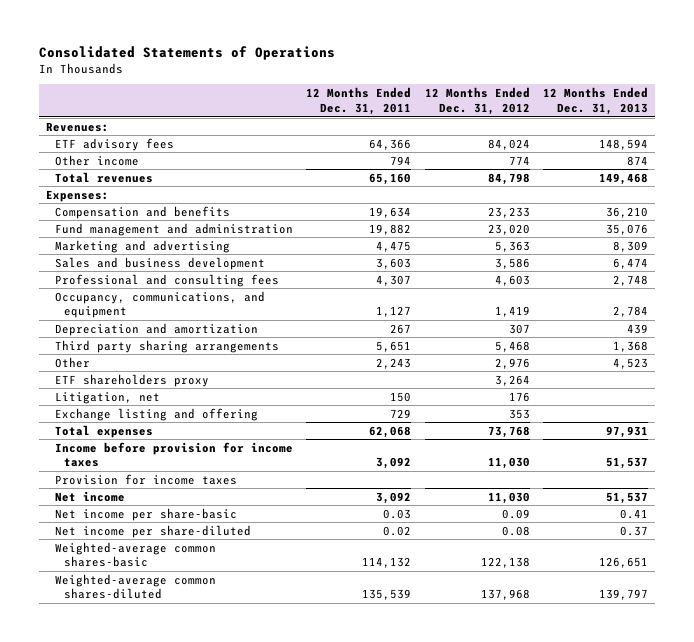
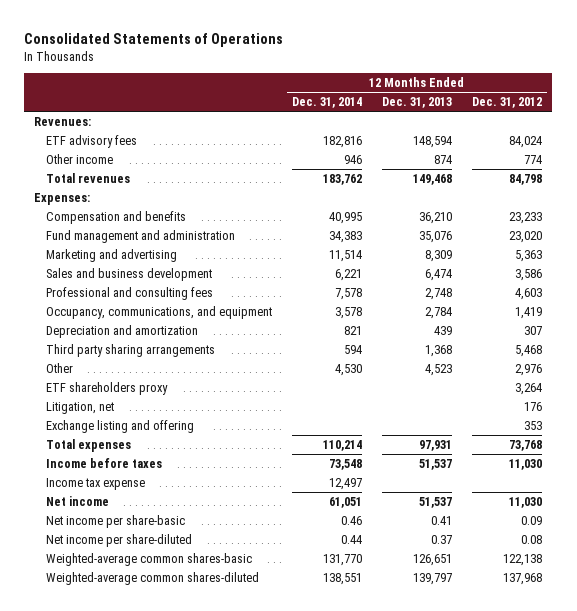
- | 12 Months Ended Dec. 31, 2011 | 12 Months Ended Dec. 31, 2012 | 12 Months Ended Dec. 31, 2013
+ | 12 Months Ended Dec. 31, 2014 | 12 Months Ended Dec. 31, 2013 | 12 Months Ended Dec. 31, 2012
- Income before provision for income taxes | 3,092 | 11,030 | 51,537
- Provision for income taxes
+ Income before taxes | 73,548 | 51,537 | 11,030
+ Income tax expense | 12,497 | |

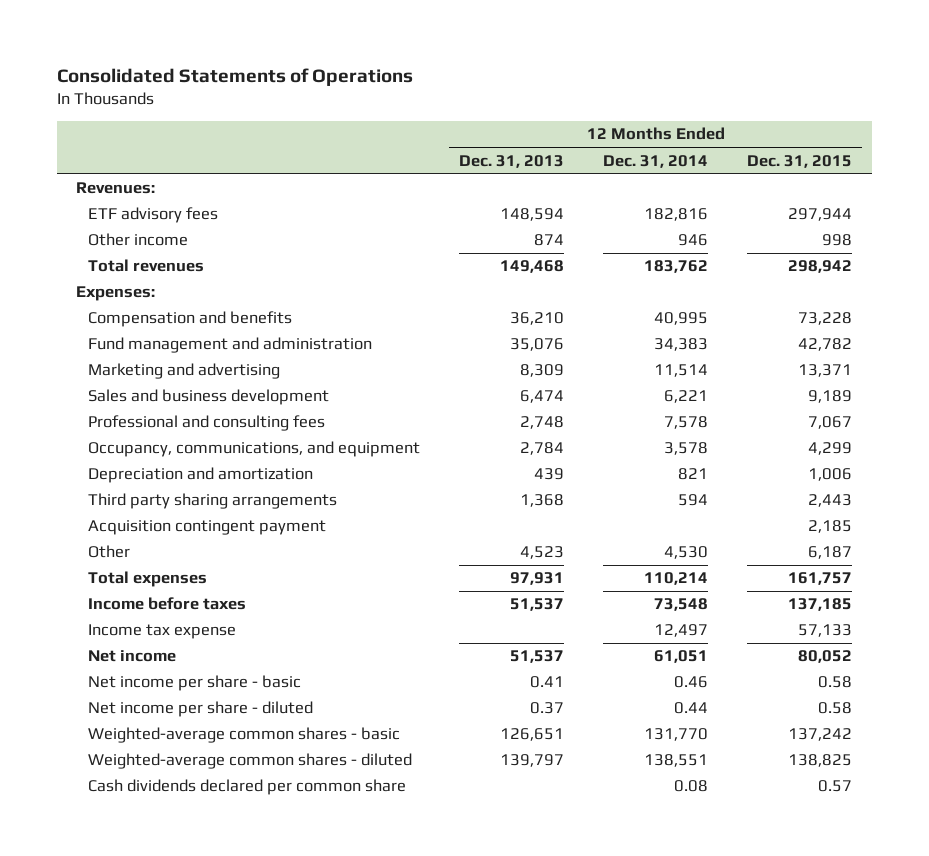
- | 12 Months Ended Dec. 31, 2014 | 12 Months Ended Dec. 31, 2013 | 12 Months Ended Dec. 31, 2012
+ | 12 Months Ended Dec. 31, 2013 | 12 Months Ended Dec. 31, 2014 | 12 Months Ended Dec. 31, 2015
+ Acquisition contingent payment | | | 2,185
- ETF shareholders proxy | | | 3,264
- Litigation, net | | | 176
- Exchange listing and offering | | | 353
- Net income per share-basic | 0.46 | 0.41 | 0.09
- Net income per share-diluted | 0.44 | 0.37 | 0.08
- Weighted-average common shares-basic | 131,770 | 126,651 | 122,138
- Weighted-average common shares-diluted | 138,551 | 139,797 | 137,968
+ Net income per share - basic | 0.41 | 0.46 | 0.58
+ Net income per share - diluted | 0.37 | 0.44 | 0.58
+ Weighted-average common shares - basic | 126,651 | 131,770 | 137,242
+ Weighted-average common shares - diluted | 139,797 | 138,551 | 138,825
+ Cash dividends declared per common share | | 0.08 | 0.57

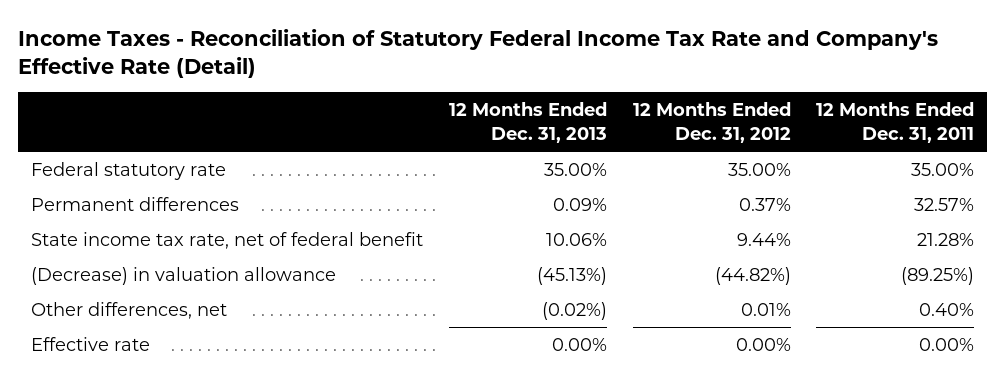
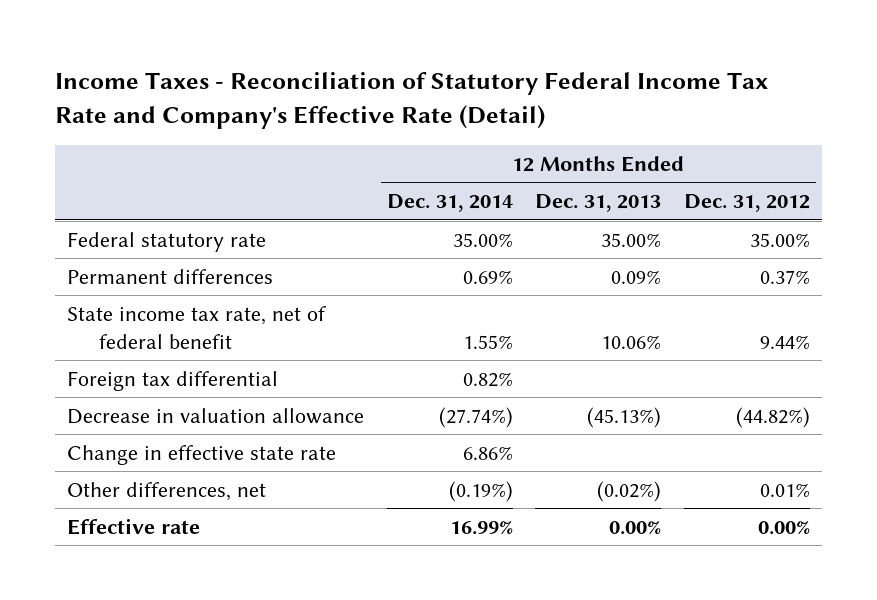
- | 12 Months Ended Dec. 31, 2013 | 12 Months Ended Dec. 31, 2012 | 12 Months Ended Dec. 31, 2011
+ | 12 Months Ended Dec. 31, 2014 | 12 Months Ended Dec. 31, 2013 | 12 Months Ended Dec. 31, 2012
- (Decrease) in valuation allowance | (45.13%) | (44.82%) | (89.25%)
+ Foreign tax differential | 0.82% | |
+ Decrease in valuation allowance | (27.74%) | (45.13%) | (44.82%)
+ Change in effective state rate | 6.86% | |

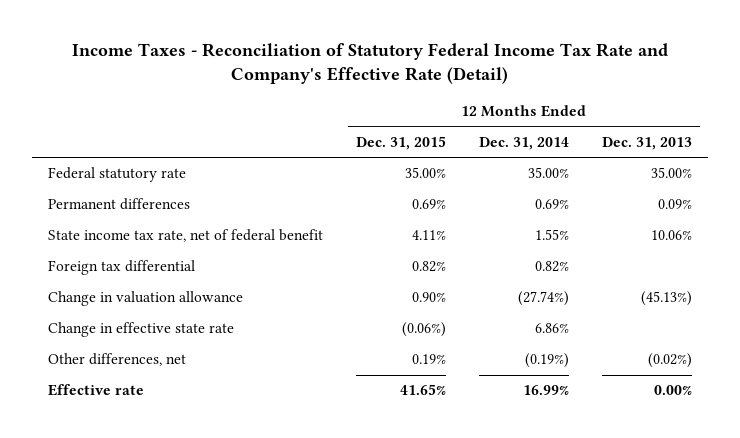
- | 12 Months Ended Dec. 31, 2014 | 12 Months Ended Dec. 31, 2013 | 12 Months Ended Dec. 31, 2012
+ | 12 Months Ended Dec. 31, 2015 | 12 Months Ended Dec. 31, 2014 | 12 Months Ended Dec. 31, 2013
- Decrease in valuation allowance | (27.74%) | (45.13%) | (44.82%)
+ Change in valuation allowance | 0.90% | (27.74%) | (45.13%)

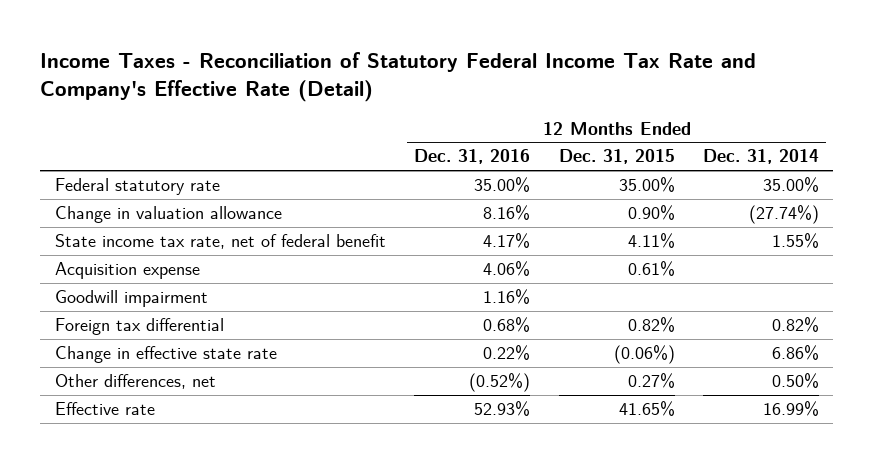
- | 12 Months Ended Dec. 31, 2015 | 12 Months Ended Dec. 31, 2014 | 12 Months Ended Dec. 31, 2013
+ | 12 Months Ended Dec. 31, 2016 | 12 Months Ended Dec. 31, 2015 | 12 Months Ended Dec. 31, 2014
- Permanent differences | 0.69% | 0.69% | 0.09%
moved up: Change in valuation allowance | 8.16% | 0.90% | (27.74%)
+ Acquisition expense | 4.06% | 0.61% |
+ Goodwill impairment | 1.16% | |
- Other differences, net | 0.19% | (0.19%) | (0.02%)
+ Other differences, net | (0.52%) | 0.27% | 0.50%

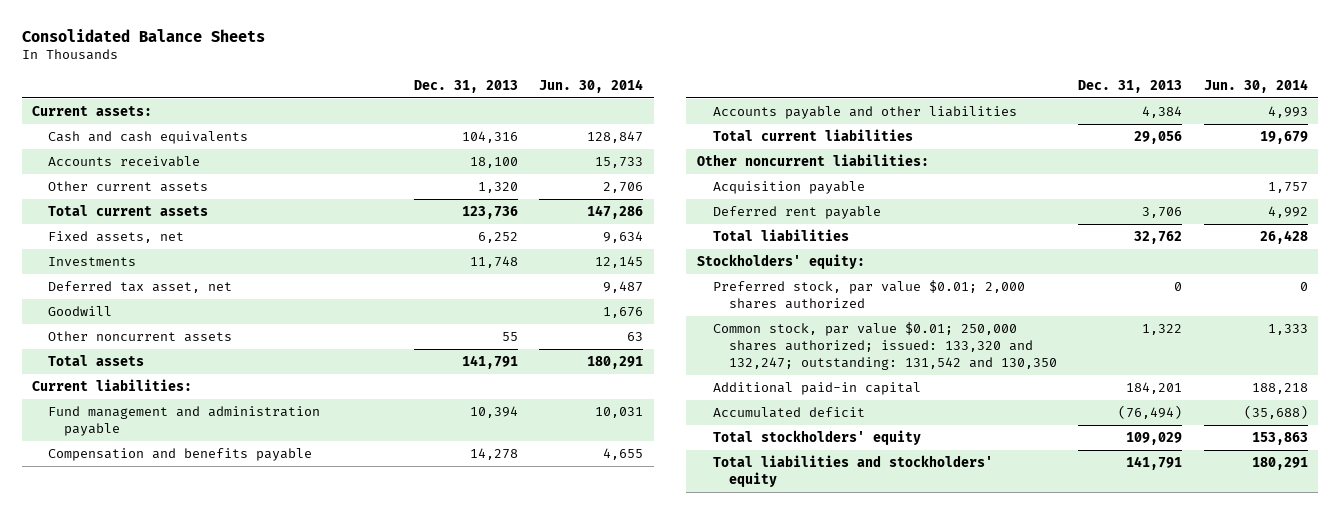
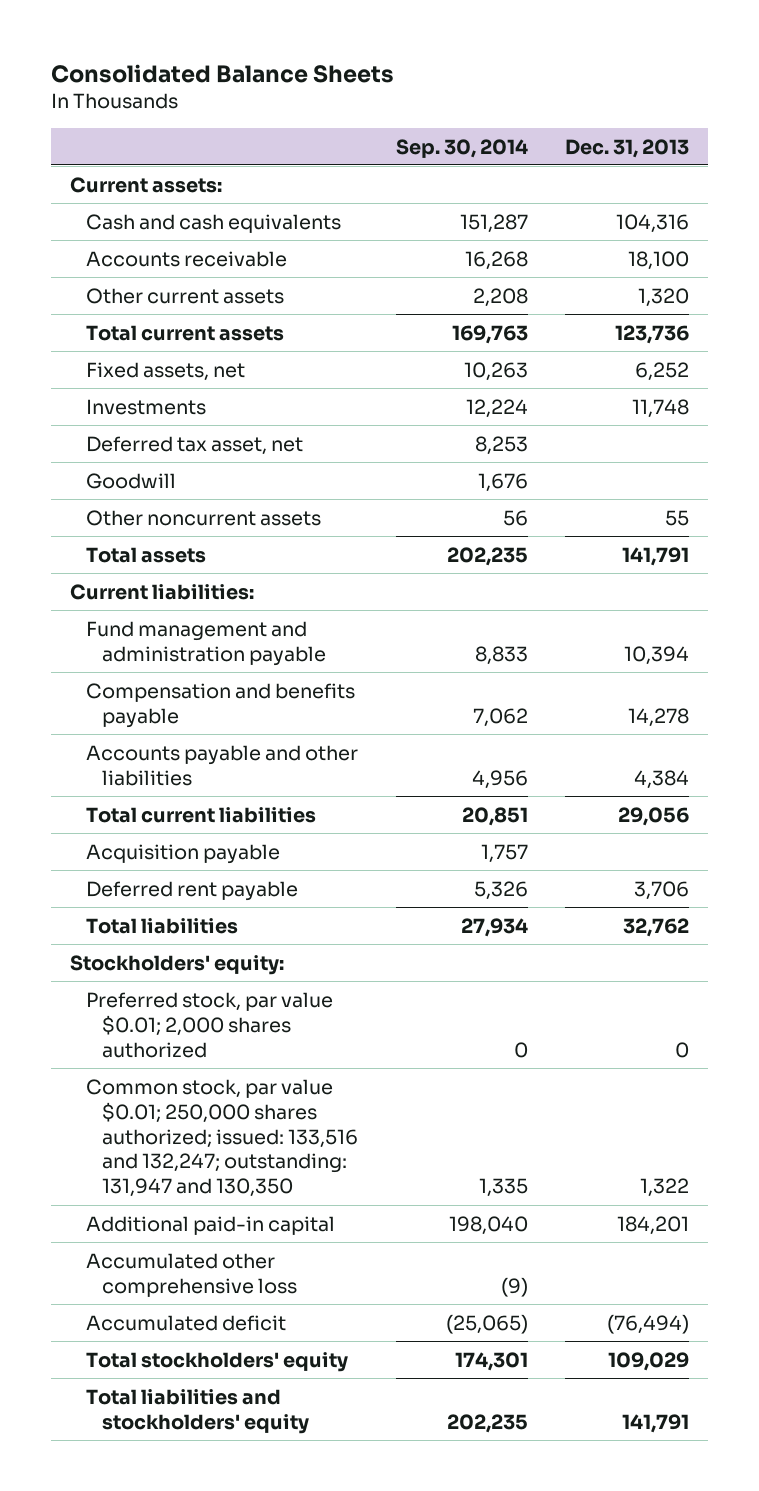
- | Dec. 31, 2013 | Jun. 30, 2014
+ | Sep. 30, 2014 | Dec. 31, 2013
- Other noncurrent liabilities:
- Common stock, par value $0.01; 250,000 shares authorized; issued: 133,320 and 132,247; outstanding: 131,542 and 130,350 | 1,322 | 1,333
+ Common stock, par value $0.01; 250,000 shares authorized; issued: 133,516 and 132,247; outstanding: 131,947 and 130,350 | 1,335 | 1,322
+ Accumulated other comprehensive loss | (9) |

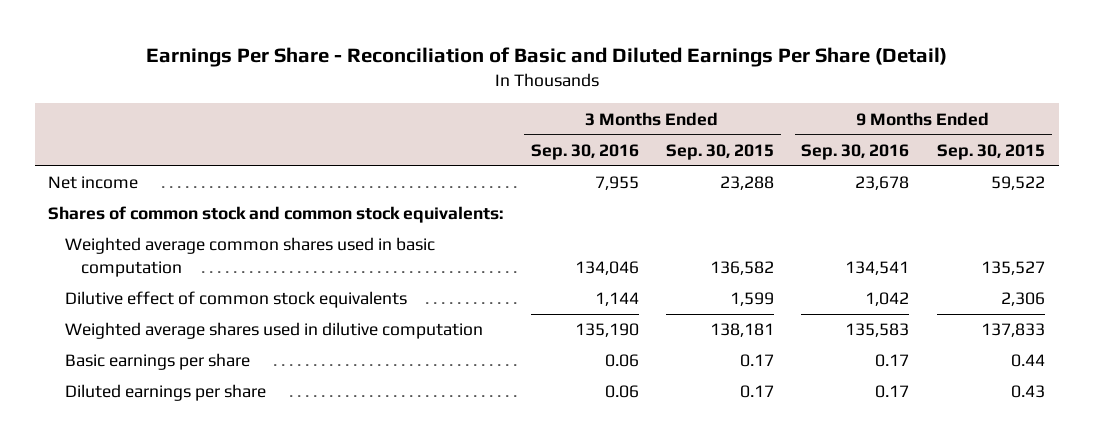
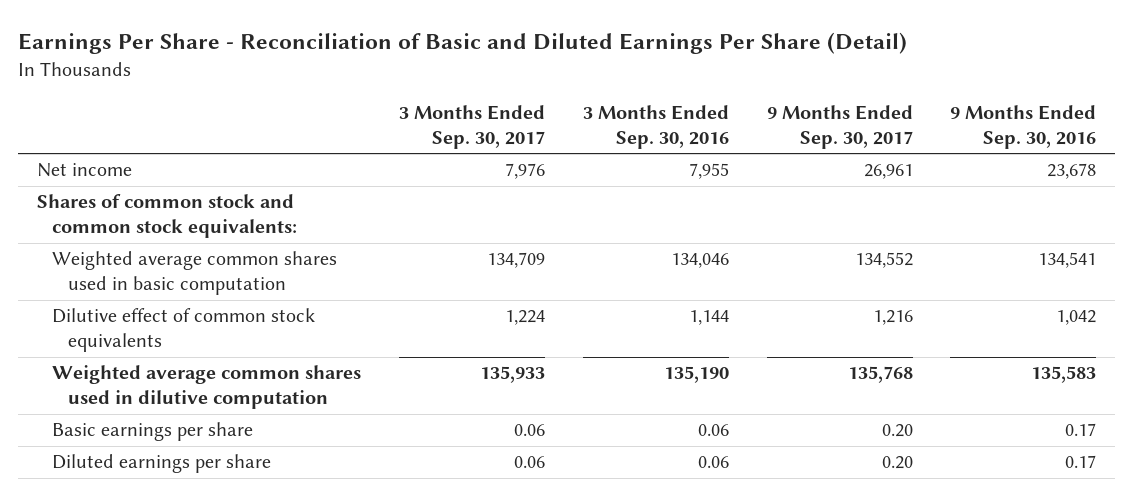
- | 3 Months Ended Sep. 30, 2016 | 3 Months Ended Sep. 30, 2015 | 9 Months Ended Sep. 30, 2016 | 9 Months Ended Sep. 30, 2015
+ | 3 Months Ended Sep. 30, 2017 | 3 Months Ended Sep. 30, 2016 | 9 Months Ended Sep. 30, 2017 | 9 Months Ended Sep. 30, 2016
- Weighted average shares used in dilutive computation | 135,190 | 138,181 | 135,583 | 137,833
+ Weighted average common shares used in dilutive computation | 135,933 | 135,190 | 135,768 | 135,583

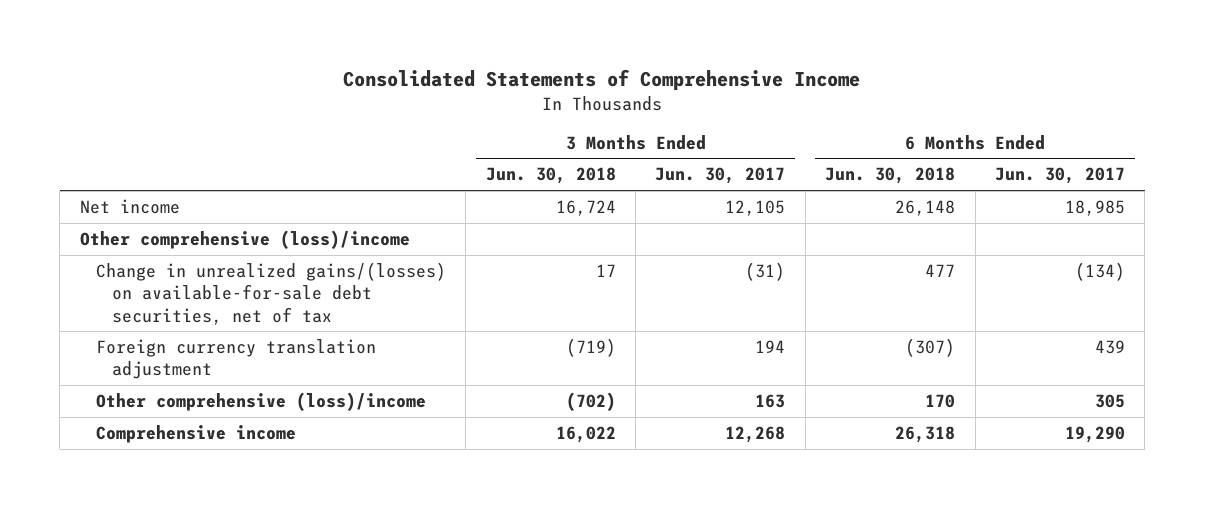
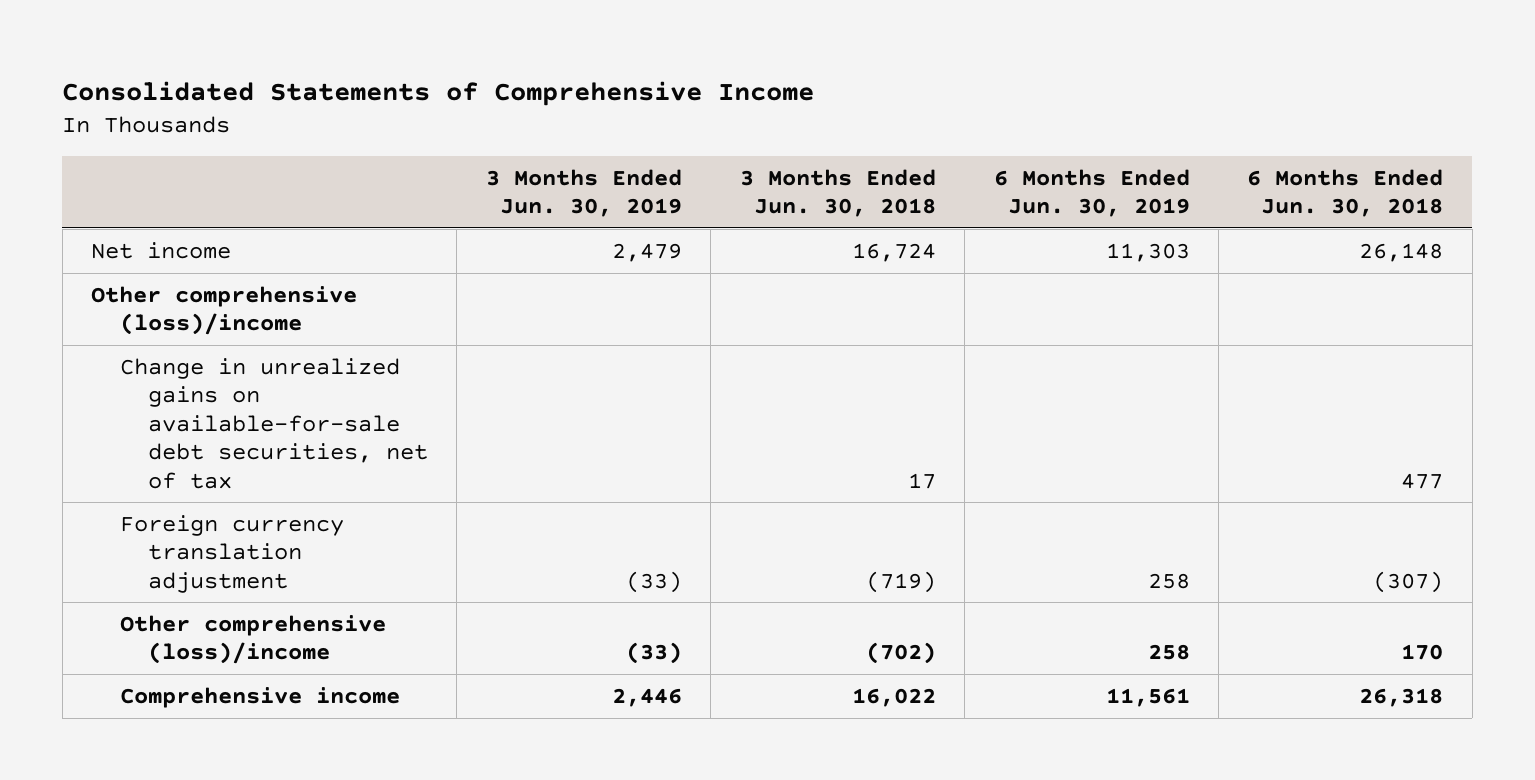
- | 3 Months Ended Jun. 30, 2018 | 3 Months Ended Jun. 30, 2017 | 6 Months Ended Jun. 30, 2018 | 6 Months Ended Jun. 30, 2017
+ | 3 Months Ended Jun. 30, 2019 | 3 Months Ended Jun. 30, 2018 | 6 Months Ended Jun. 30, 2019 | 6 Months Ended Jun. 30, 2018
- Change in unrealized gains/(losses) on available-for-sale debt securities, net of tax | 17 | (31) | 477 | (134)
+ Change in unrealized gains on available-for-sale debt securities, net of tax | | 17 | | 477

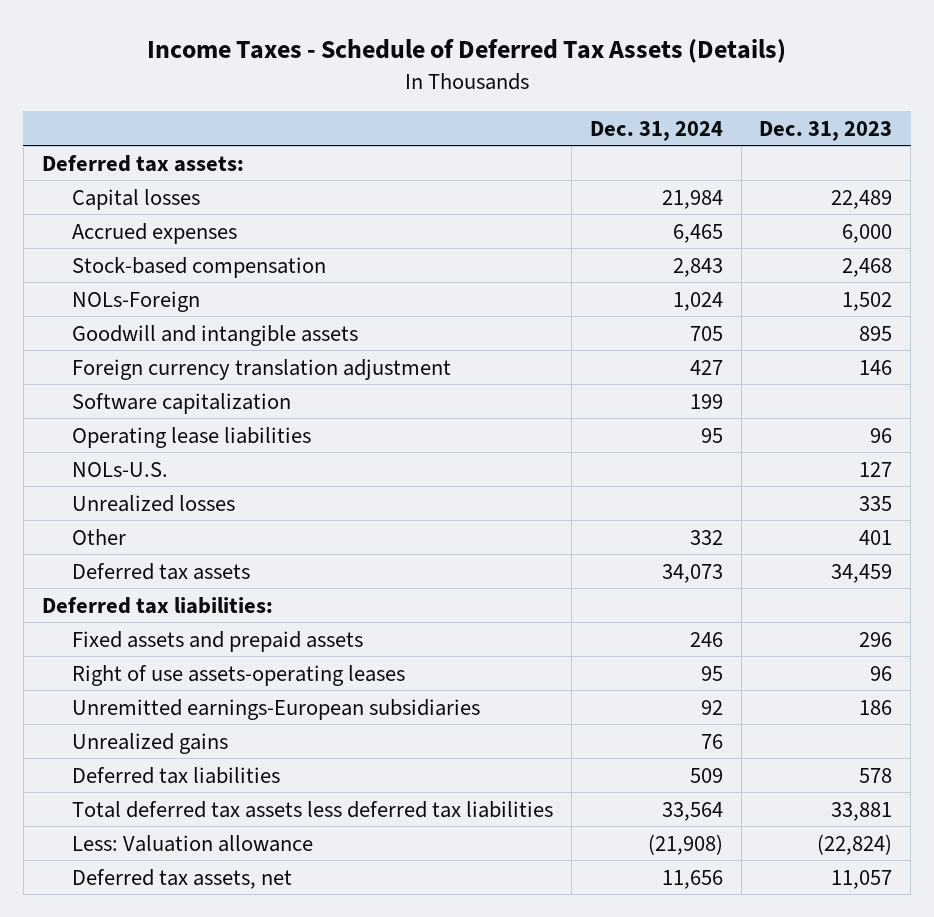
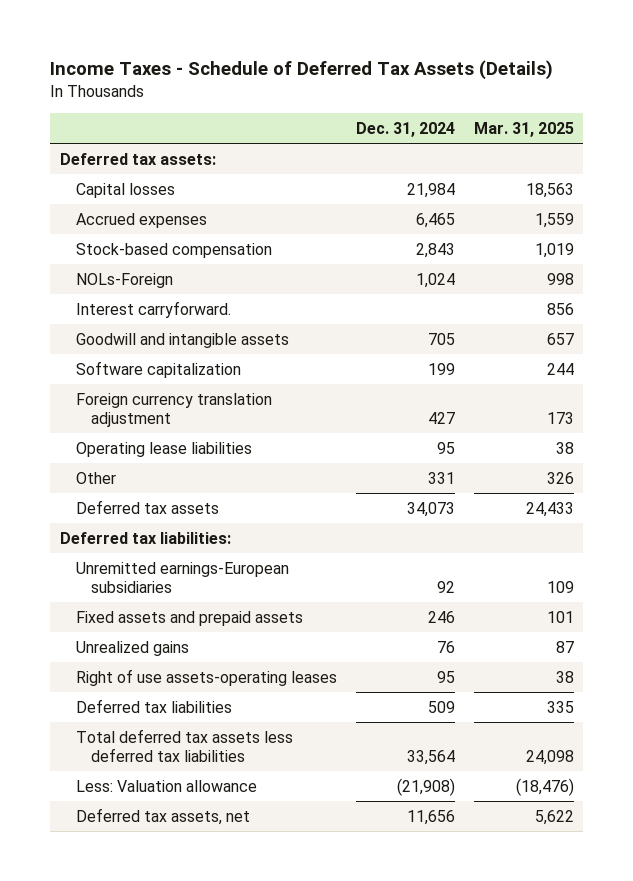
- | Dec. 31, 2024 | Dec. 31, 2023
+ | Dec. 31, 2024 | Mar. 31, 2025
+ Interest carryforward. | | 856
moved down: Foreign currency translation adjustment | 427 | 173
- NOLs-U.S. | | 127
- Unrealized losses | | 335
- Other | 332 | 401
+ Other | 331 | 326
moved down: Fixed assets and prepaid assets | 246 | 101
moved down: Right of use assets-operating leases | 95 | 38

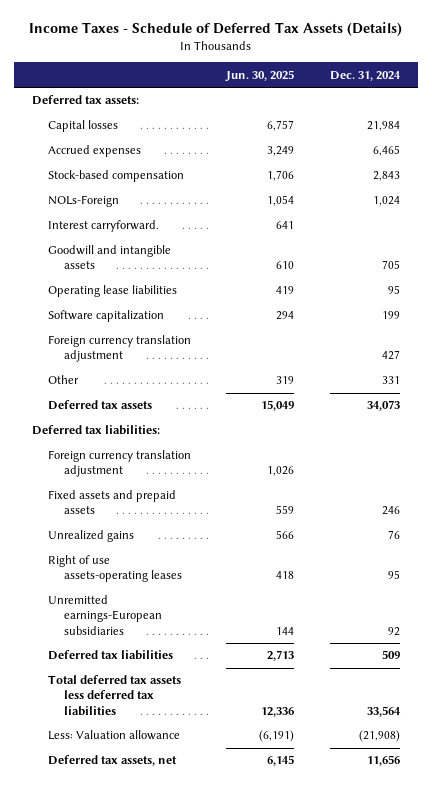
- | Dec. 31, 2024 | Mar. 31, 2025
+ | Jun. 30, 2025 | Dec. 31, 2024
moved up: Operating lease liabilities | 419 | 95
+ Foreign currency translation adjustment | 1,026 |
moved down: Unremitted earnings-European subsidiaries | 144 | 92

